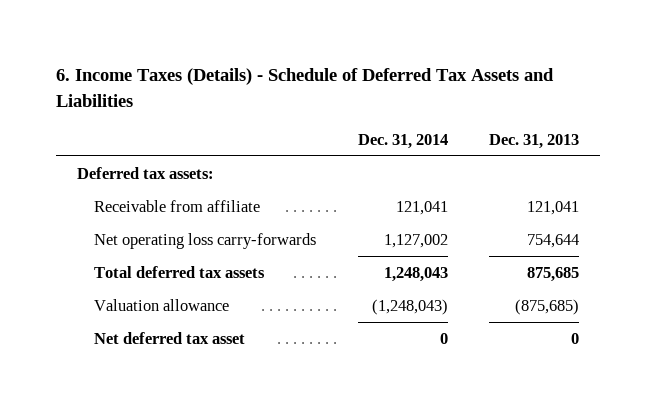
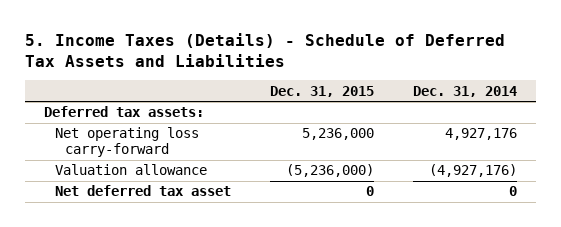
- 6. Income Taxes (Details) - Schedule of Deferred Tax Assets and Liabilities
+ 5. Income Taxes (Details) - Schedule of Deferred Tax Assets and Liabilities
- | Dec. 31, 2014 | Dec. 31, 2013
+ | Dec. 31, 2015 | Dec. 31, 2014
- Receivable from affiliate | 121,041 | 121,041
- Net operating loss carry-forwards | 1,127,002 | 754,644
- Total deferred tax assets | 1,248,043 | 875,685
- Valuation allowance | (1,248,043) | (875,685)
+ Net operating loss carry-forward | 5,236,000 | 4,927,176
+ Valuation allowance | (5,236,000) | (4,927,176)

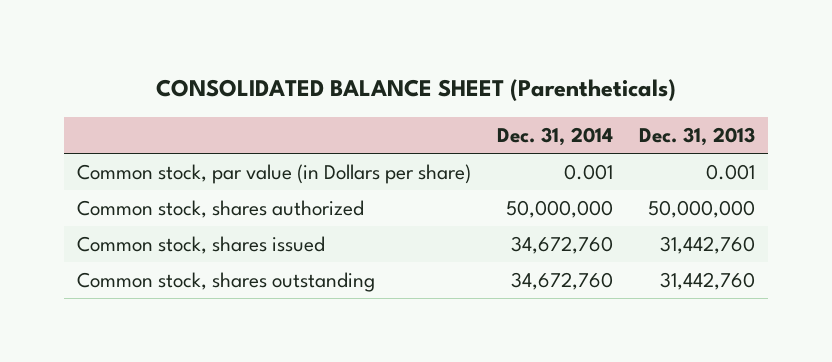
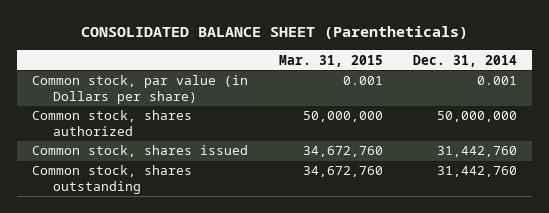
- | Dec. 31, 2014 | Dec. 31, 2013
+ | Mar. 31, 2015 | Dec. 31, 2014
- Common stock, shares issued | 34,672,760 | 31,442,760
- Common stock, shares outstanding | 34,672,760 | 31,442,760
+ Common stock, shares issued | 34,672,760 | 31,442,760
+ Common stock, shares outstanding | 34,672,760 | 31,442,760

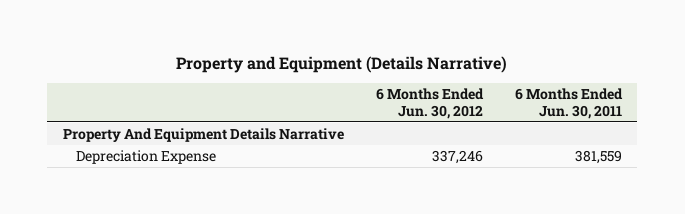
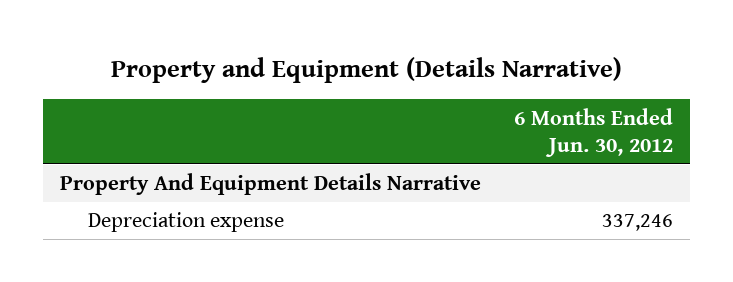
- | 6 Months Ended Jun. 30, 2012 | 6 Months Ended Jun. 30, 2011
+ | 6 Months Ended Jun. 30, 2012
- Depreciation Expense | 337,246 | 381,559
+ Depreciation expense | 337,246

